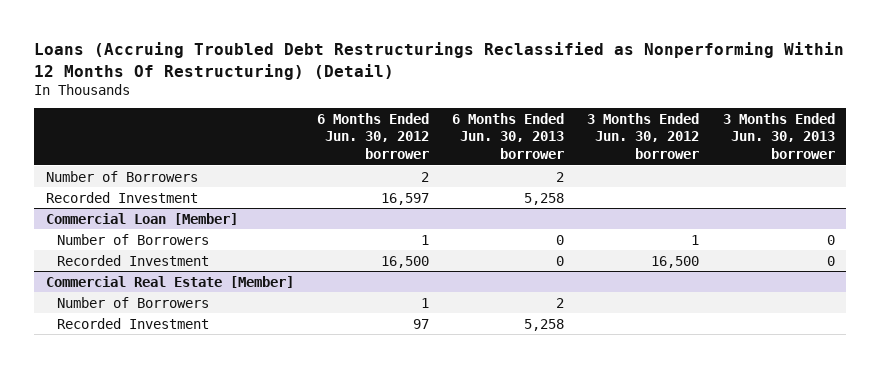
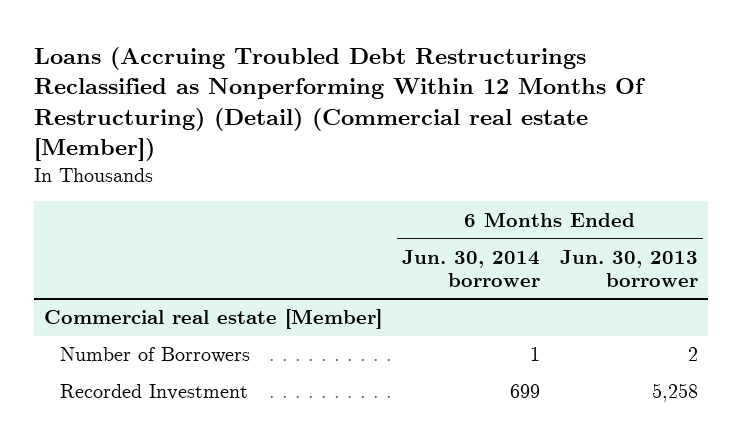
- Loans (Accruing Troubled Debt Restructurings Reclassified as Nonperforming Within 12 Months Of Restructuring) (Detail)
+ Loans (Accruing Troubled Debt Restructurings Reclassified as Nonperforming Within 12 Months Of Restructuring) (Detail) (Commercial real estate [Member])
- | 6 Months Ended Jun. 30, 2012 borrower | 6 Months Ended Jun. 30, 2013 borrower | 3 Months Ended Jun. 30, 2012 borrower | 3 Months Ended Jun. 30, 2013 borrower
+ | 6 Months Ended Jun. 30, 2014 borrower | 6 Months Ended Jun. 30, 2013 borrower
- Number of Borrowers | 2 | 2 | |
- Recorded Investment | 16,597 | 5,258 | |
- Commercial Loan [Member]
- Number of Borrowers | 1 | 0 | 1 | 0
- Recorded Investment | 16,500 | 0 | 16,500 | 0
- Commercial Real Estate [Member]
+ Commercial real estate [Member]

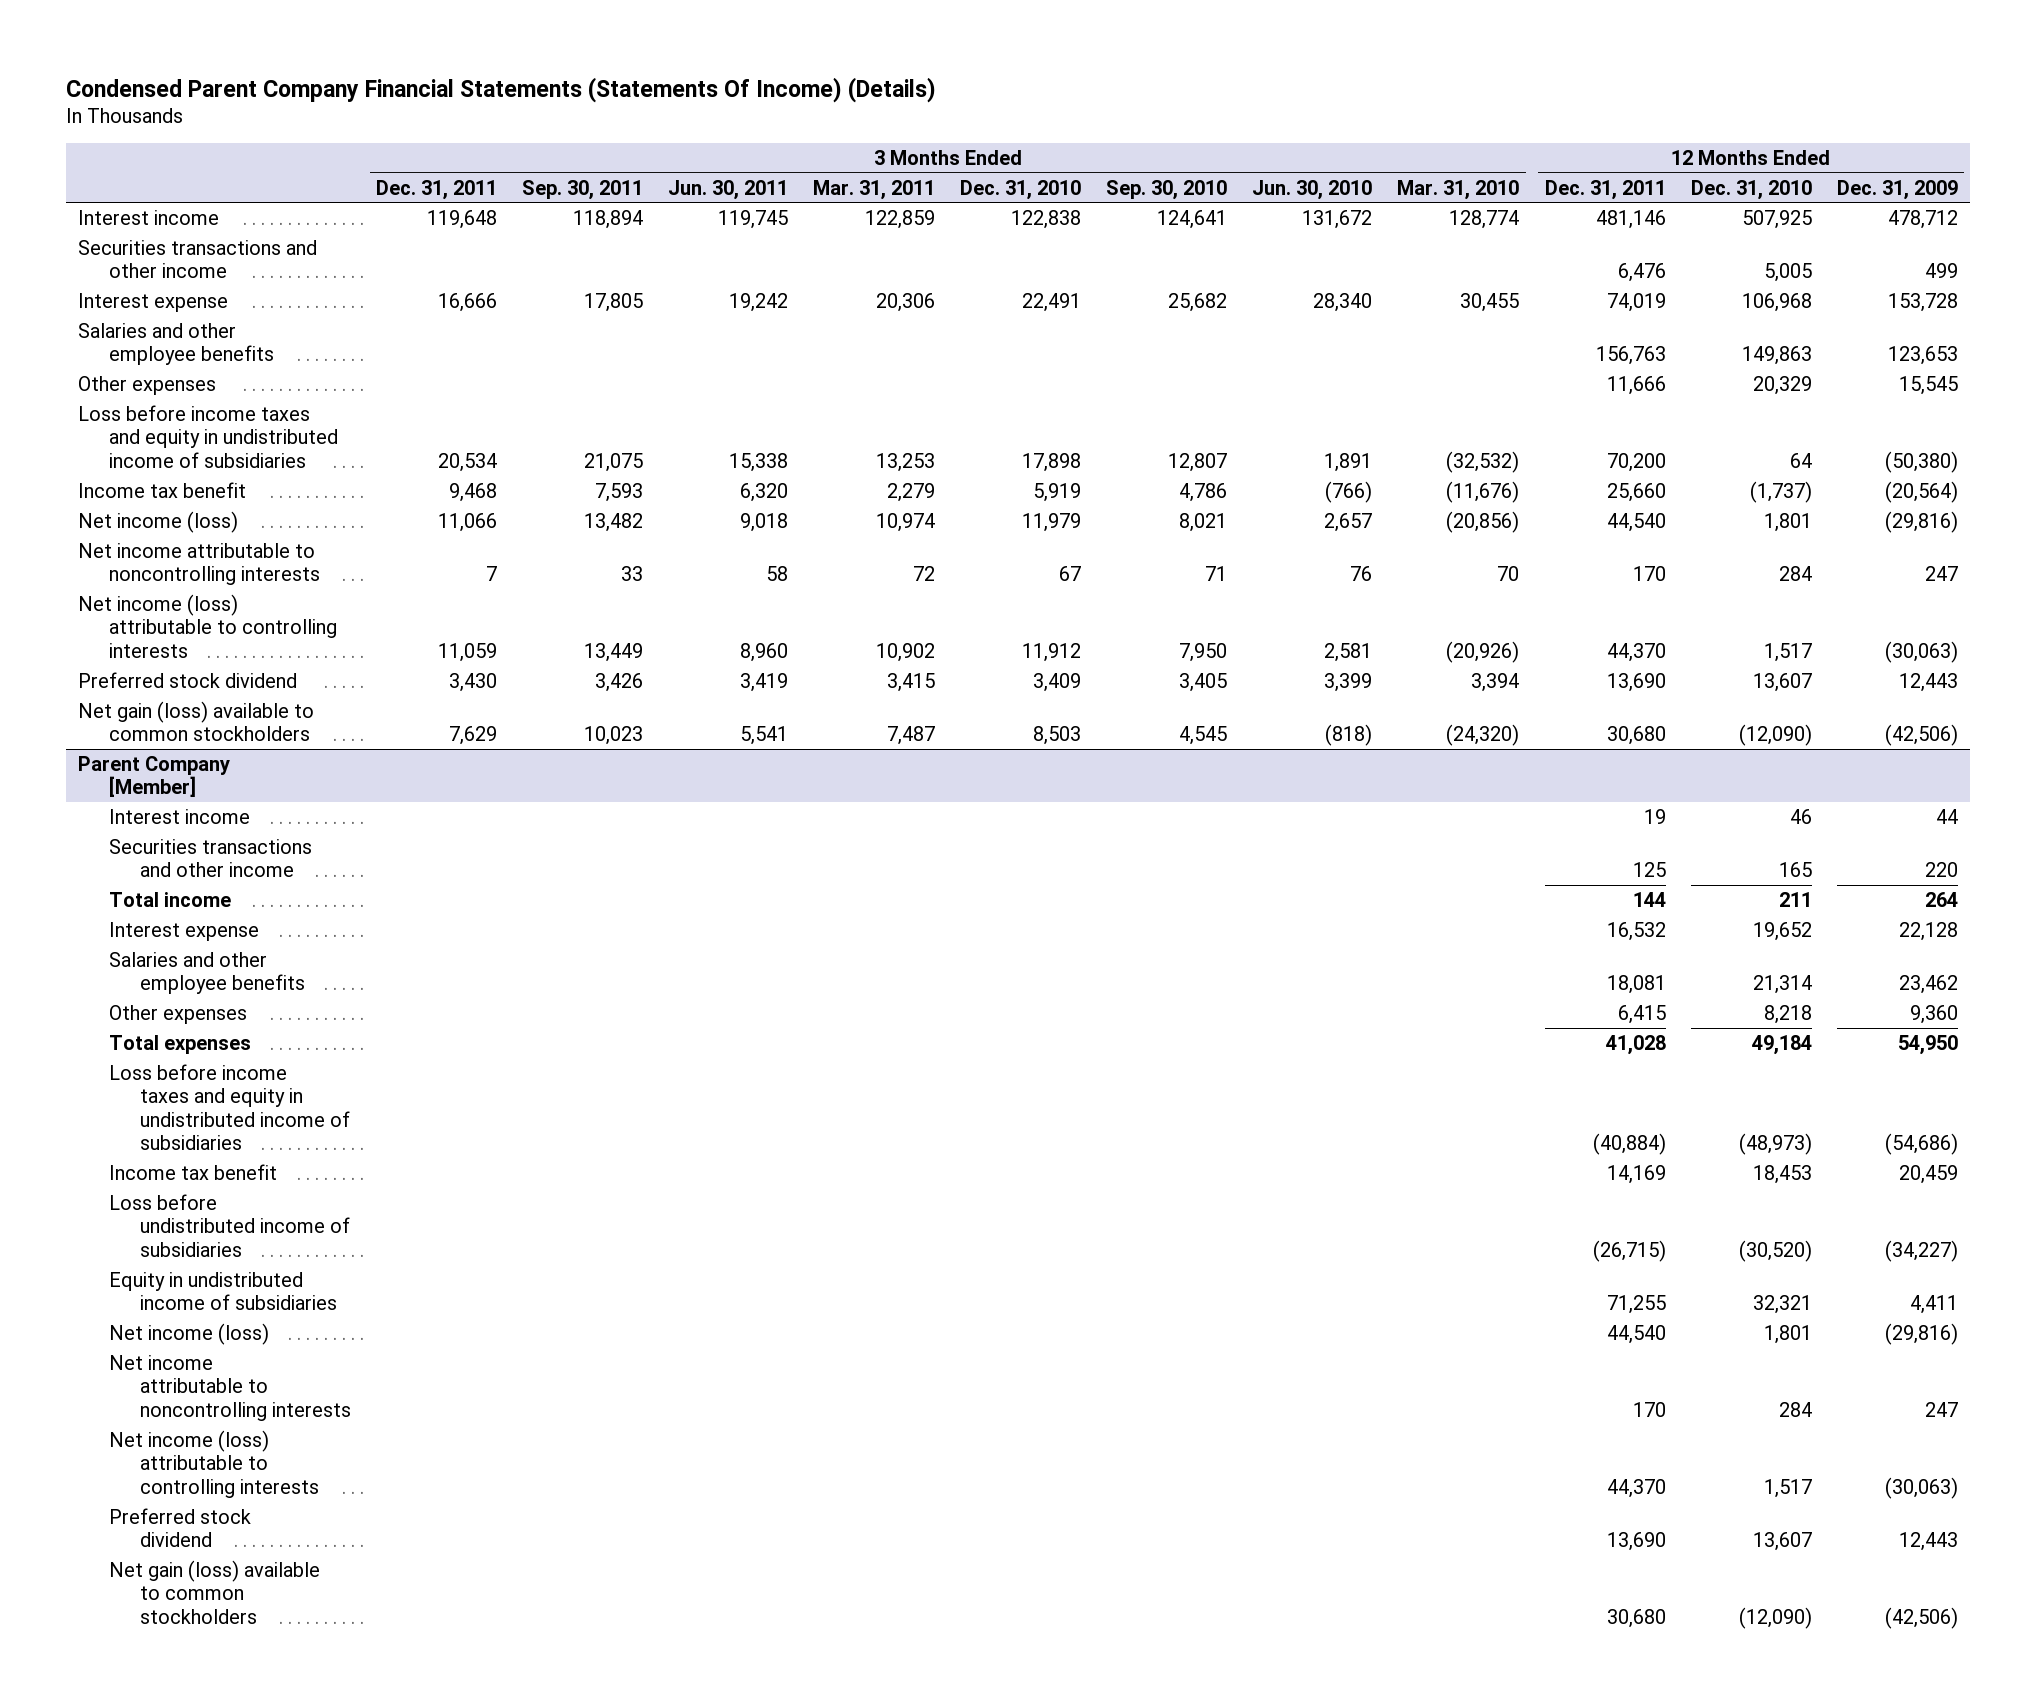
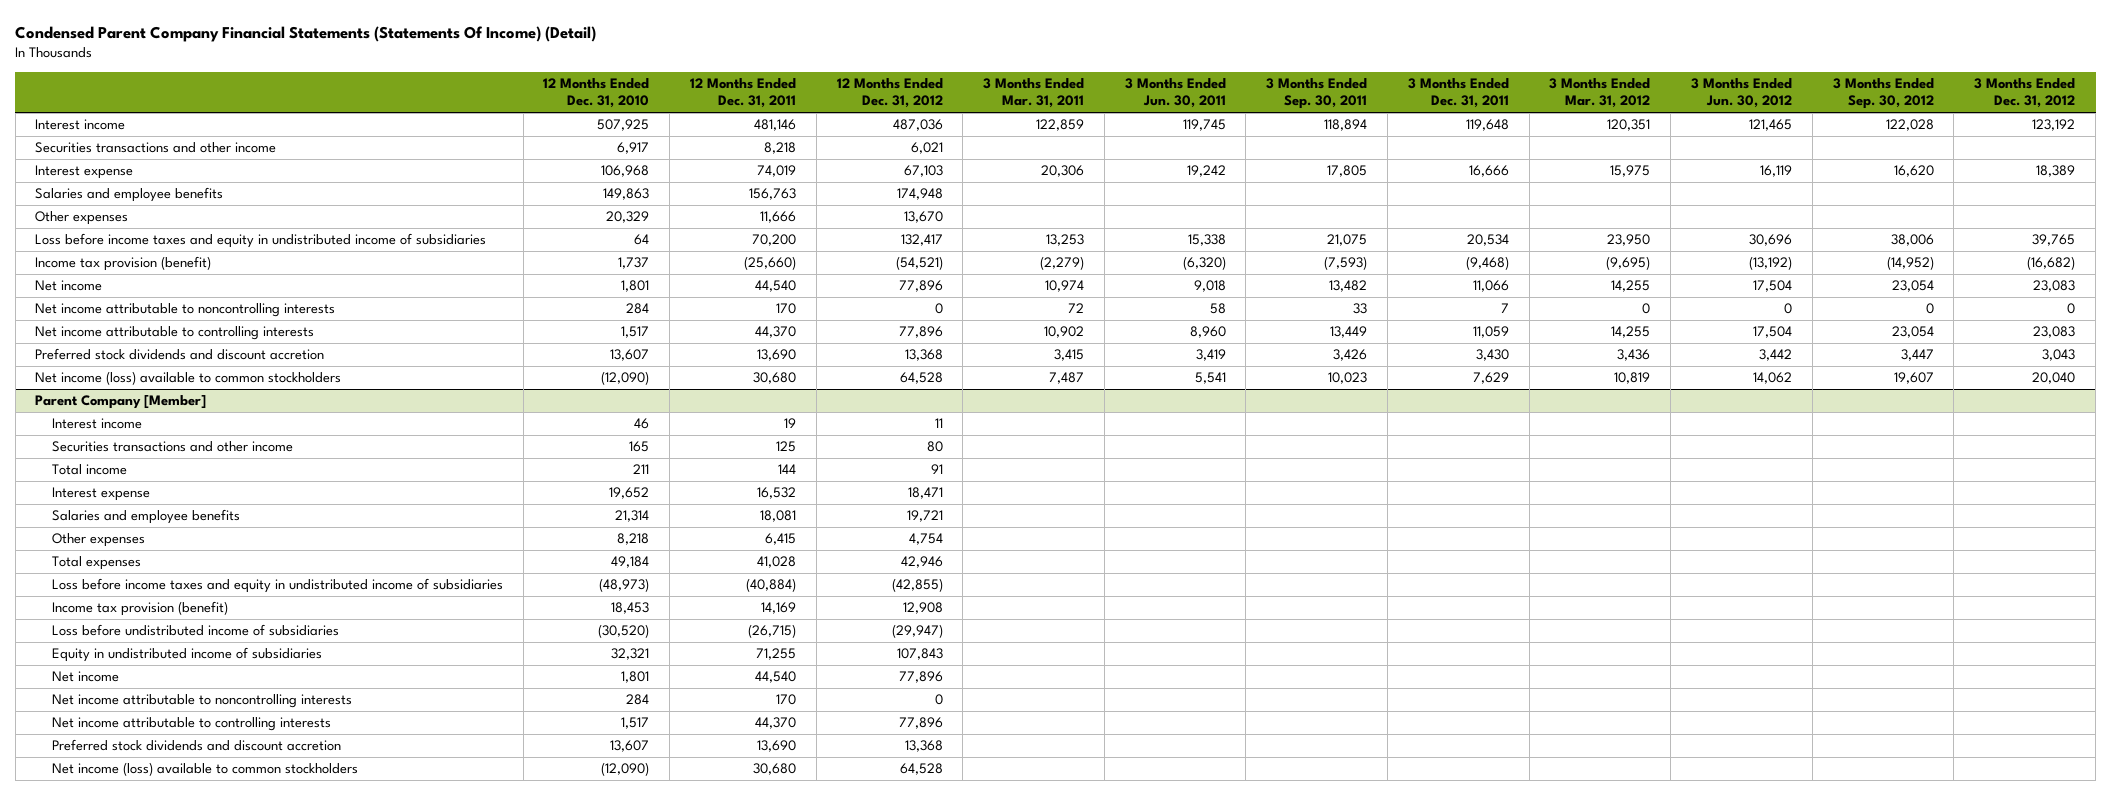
- Condensed Parent Company Financial Statements (Statements Of Income) (Details)
+ Condensed Parent Company Financial Statements (Statements Of Income) (Detail)
- | 3 Months Ended Dec. 31, 2011 | 3 Months Ended Sep. 30, 2011 | 3 Months Ended Jun. 30, 2011 | 3 Months Ended Mar. 31, 2011 | 3 Months Ended Dec. 31, 2010 | 3 Months Ended Sep. 30, 2010 | 3 Months Ended Jun. 30, 2010 | 3 Months Ended Mar. 31, 2010 | 12 Months Ended Dec. 31, 2011 | 12 Months Ended Dec. 31, 2010 | 12 Months Ended Dec. 31, 2009
+ | 12 Months Ended Dec. 31, 2010 | 12 Months Ended Dec. 31, 2011 | 12 Months Ended Dec. 31, 2012 | 3 Months Ended Mar. 31, 2011 | 3 Months Ended Jun. 30, 2011 | 3 Months Ended Sep. 30, 2011 | 3 Months Ended Dec. 31, 2011 | 3 Months Ended Mar. 31, 2012 | 3 Months Ended Jun. 30, 2012 | 3 Months Ended Sep. 30, 2012 | 3 Months Ended Dec. 31, 2012
- Securities transactions and other income | | | | | | | | | 6,476 | 5,005 | 499
+ Securities transactions and other income | 6,917 | 8,218 | 6,021 | | | | | | | |
- Salaries and other employee benefits | | | | | | | | | 156,763 | 149,863 | 123,653
+ Salaries and employee benefits | 149,863 | 156,763 | 174,948 | | | | | | | |
- Income tax benefit | 9,468 | 7,593 | 6,320 | 2,279 | 5,919 | 4,786 | (766) | (11,676) | 25,660 | (1,737) | (20,564)
- Net income (loss) | 11,066 | 13,482 | 9,018 | 10,974 | 11,979 | 8,021 | 2,657 | (20,856) | 44,540 | 1,801 | (29,816)
+ Income tax provision (benefit) | 1,737 | (25,660) | (54,521) | (2,279) | (6,320) | (7,593) | (9,468) | (9,695) | (13,192) | (14,952) | (16,682)
+ Net income | 1,801 | 44,540 | 77,896 | 10,974 | 9,018 | 13,482 | 11,066 | 14,255 | 17,504 | 23,054 | 23,083
- Net income (loss) attributable to controlling interests | 11,059 | 13,449 | 8,960 | 10,902 | 11,912 | 7,950 | 2,581 | (20,926) | 44,370 | 1,517 | (30,063)
- Preferred stock dividend | 3,430 | 3,426 | 3,419 | 3,415 | 3,409 | 3,405 | 3,399 | 3,394 | 13,690 | 13,607 | 12,443
- Net gain (loss) available to common stockholders | 7,629 | 10,023 | 5,541 | 7,487 | 8,503 | 4,545 | (818) | (24,320) | 30,680 | (12,090) | (42,506)
+ Net income attributable to controlling interests | 1,517 | 44,370 | 77,896 | 10,902 | 8,960 | 13,449 | 11,059 | 14,255 | 17,504 | 23,054 | 23,083
+ Preferred stock dividends and discount accretion | 13,607 | 13,690 | 13,368 | 3,415 | 3,419 | 3,426 | 3,430 | 3,436 | 3,442 | 3,447 | 3,043
+ Net income (loss) available to common stockholders | (12,090) | 30,680 | 64,528 | 7,487 | 5,541 | 10,023 | 7,629 | 10,819 | 14,062 | 19,607 | 20,040
@ Parent Company [Member]
- Salaries and other employee benefits | | | | | | | | | 18,081 | 21,314 | 23,462
+ Salaries and employee benefits | 21,314 | 18,081 | 19,721 | | | | | | | |
- Income tax benefit | | | | | | | | | 14,169 | 18,453 | 20,459
+ Income tax provision (benefit) | 18,453 | 14,169 | 12,908 | | | | | | | |
- Net income (loss) | | | | | | | | | 44,540 | 1,801 | (29,816)
+ Net income | 1,801 | 44,540 | 77,896 | | | | | | | |
- Net income (loss) attributable to controlling interests | | | | | | | | | 44,370 | 1,517 | (30,063)
- Preferred stock dividend | | | | | | | | | 13,690 | 13,607 | 12,443
- Net gain (loss) available to common stockholders | | | | | | | | | 30,680 | (12,090) | (42,506)
+ Net income attributable to controlling interests | 1,517 | 44,370 | 77,896 | | | | | | | |
+ Preferred stock dividends and discount accretion | 13,607 | 13,690 | 13,368 | | | | | | | |
+ Net income (loss) available to common stockholders | (12,090) | 30,680 | 64,528 | | | | | | | |

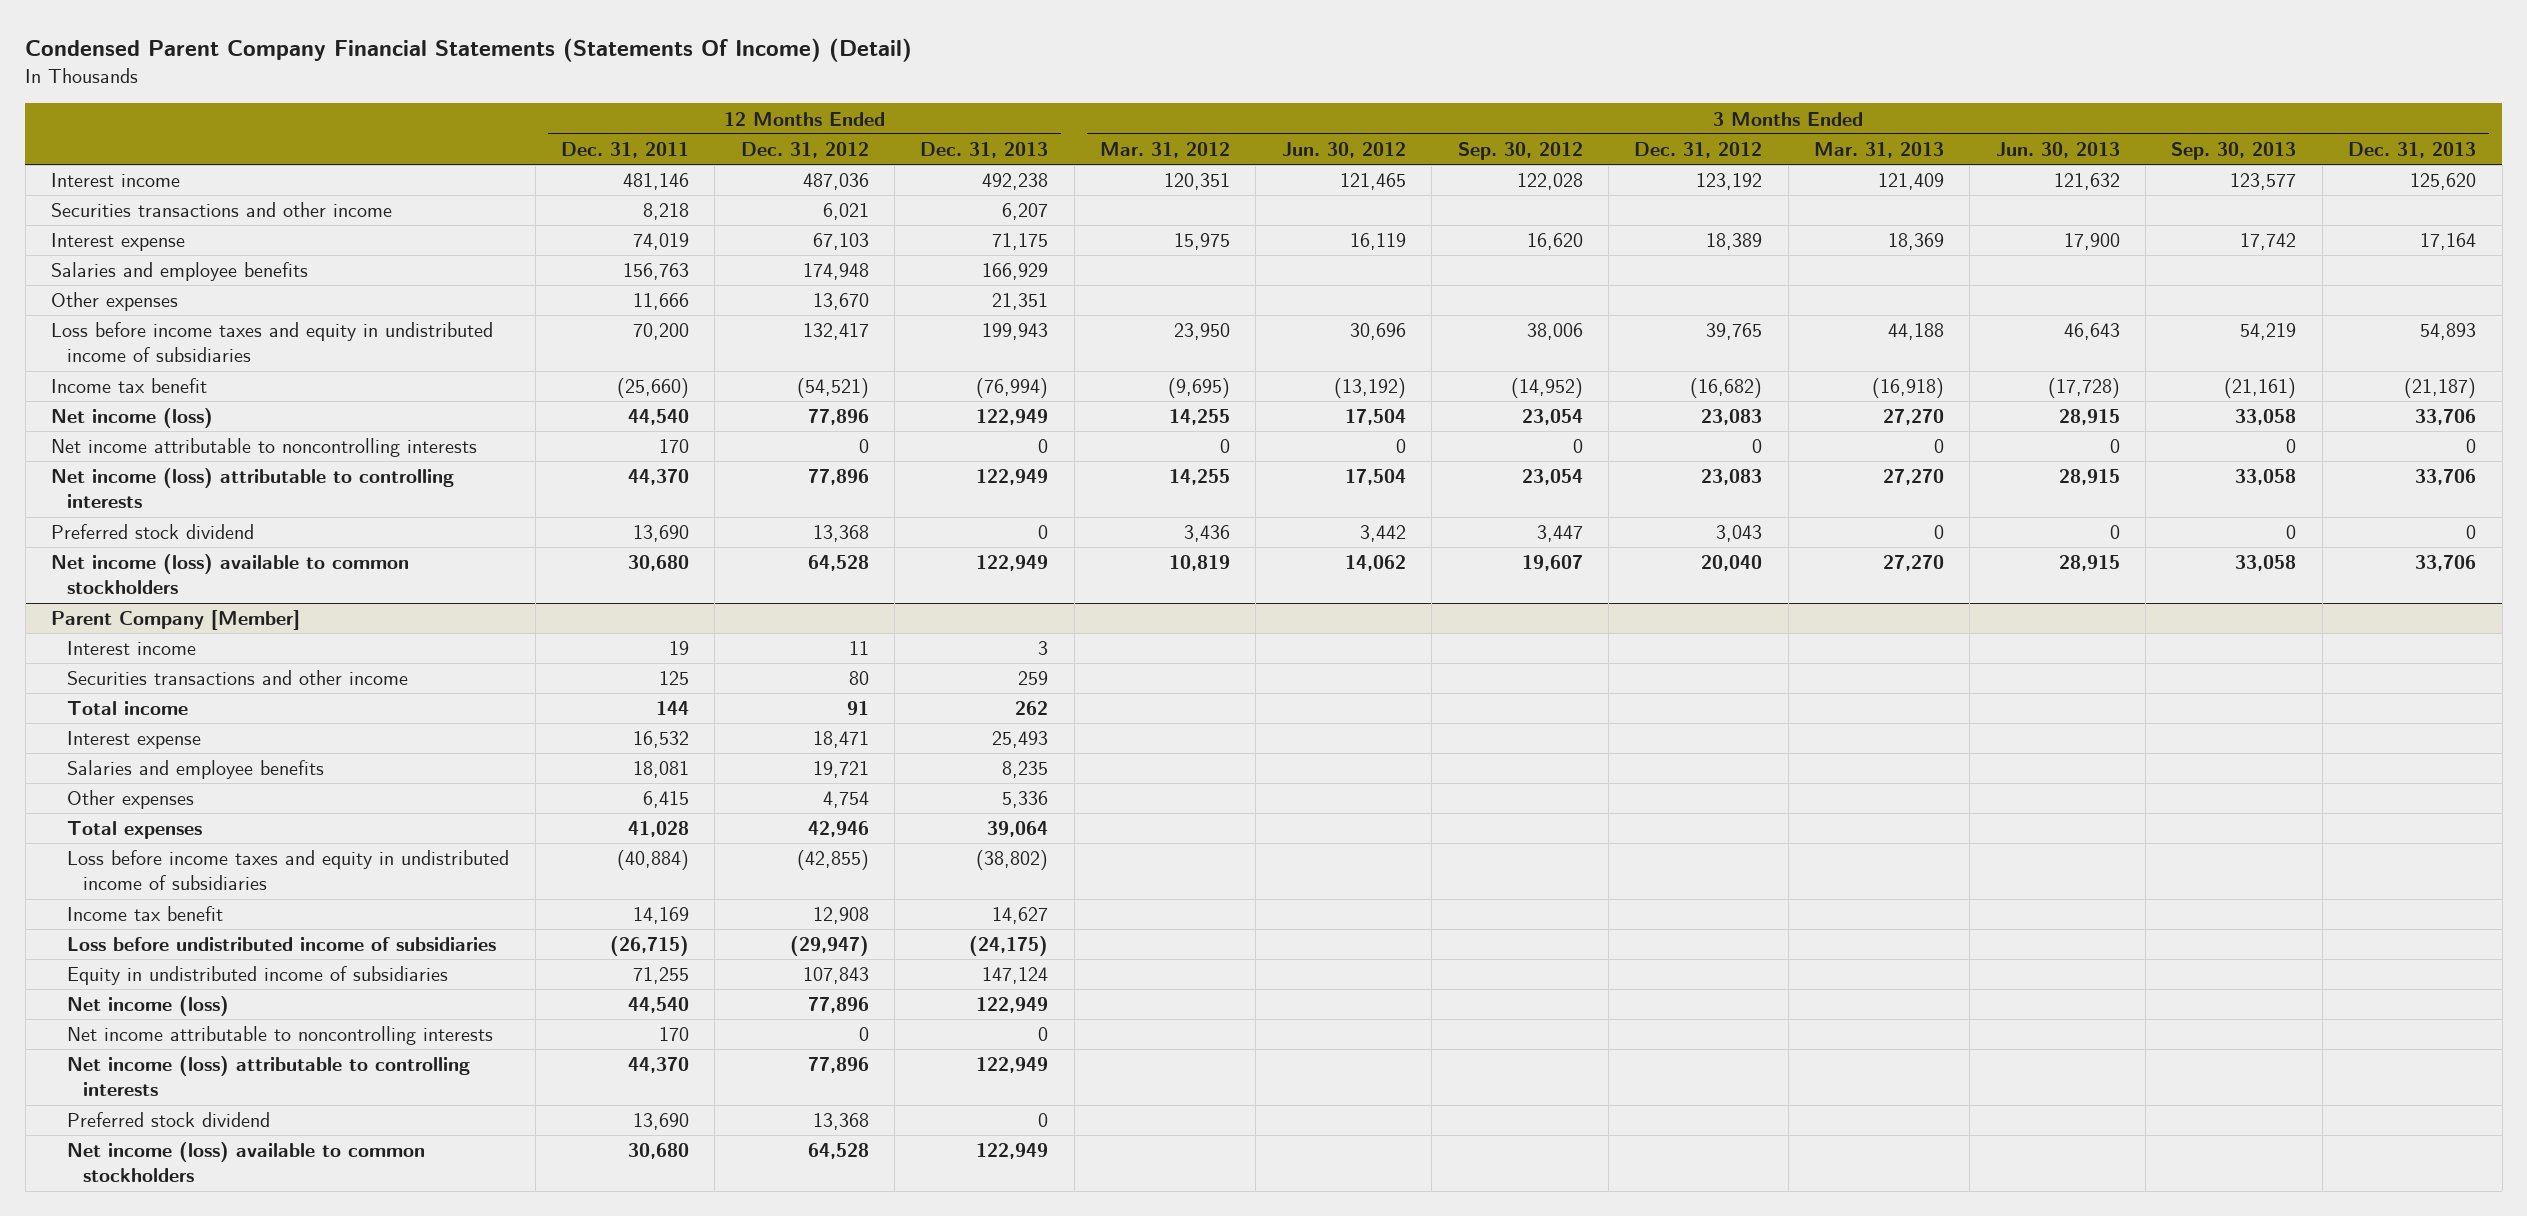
- | 12 Months Ended Dec. 31, 2010 | 12 Months Ended Dec. 31, 2011 | 12 Months Ended Dec. 31, 2012 | 3 Months Ended Mar. 31, 2011 | 3 Months Ended Jun. 30, 2011 | 3 Months Ended Sep. 30, 2011 | 3 Months Ended Dec. 31, 2011 | 3 Months Ended Mar. 31, 2012 | 3 Months Ended Jun. 30, 2012 | 3 Months Ended Sep. 30, 2012 | 3 Months Ended Dec. 31, 2012
+ | 12 Months Ended Dec. 31, 2011 | 12 Months Ended Dec. 31, 2012 | 12 Months Ended Dec. 31, 2013 | 3 Months Ended Mar. 31, 2012 | 3 Months Ended Jun. 30, 2012 | 3 Months Ended Sep. 30, 2012 | 3 Months Ended Dec. 31, 2012 | 3 Months Ended Mar. 31, 2013 | 3 Months Ended Jun. 30, 2013 | 3 Months Ended Sep. 30, 2013 | 3 Months Ended Dec. 31, 2013
- Income tax provision (benefit) | 1,737 | (25,660) | (54,521) | (2,279) | (6,320) | (7,593) | (9,468) | (9,695) | (13,192) | (14,952) | (16,682)
- Net income | 1,801 | 44,540 | 77,896 | 10,974 | 9,018 | 13,482 | 11,066 | 14,255 | 17,504 | 23,054 | 23,083
+ Income tax benefit | (25,660) | (54,521) | (76,994) | (9,695) | (13,192) | (14,952) | (16,682) | (16,918) | (17,728) | (21,161) | (21,187)
+ Net income (loss) | 44,540 | 77,896 | 122,949 | 14,255 | 17,504 | 23,054 | 23,083 | 27,270 | 28,915 | 33,058 | 33,706
- Net income attributable to controlling interests | 1,517 | 44,370 | 77,896 | 10,902 | 8,960 | 13,449 | 11,059 | 14,255 | 17,504 | 23,054 | 23,083
- Preferred stock dividends and discount accretion | 13,607 | 13,690 | 13,368 | 3,415 | 3,419 | 3,426 | 3,430 | 3,436 | 3,442 | 3,447 | 3,043
+ Net income (loss) attributable to controlling interests | 44,370 | 77,896 | 122,949 | 14,255 | 17,504 | 23,054 | 23,083 | 27,270 | 28,915 | 33,058 | 33,706
+ Preferred stock dividend | 13,690 | 13,368 | 0 | 3,436 | 3,442 | 3,447 | 3,043 | 0 | 0 | 0 | 0
@ Parent Company [Member]
- Income tax provision (benefit) | 18,453 | 14,169 | 12,908 | | | | | | | |
+ Income tax benefit | 14,169 | 12,908 | 14,627 | | | | | | | |
- Net income | 1,801 | 44,540 | 77,896 | | | | | | | |
+ Net income (loss) | 44,540 | 77,896 | 122,949 | | | | | | | |
- Net income attributable to controlling interests | 1,517 | 44,370 | 77,896 | | | | | | | |
- Preferred stock dividends and discount accretion | 13,607 | 13,690 | 13,368 | | | | | | | |
+ Net income (loss) attributable to controlling interests | 44,370 | 77,896 | 122,949 | | | | | | | |
+ Preferred stock dividend | 13,690 | 13,368 | 0 | | | | | | | |

